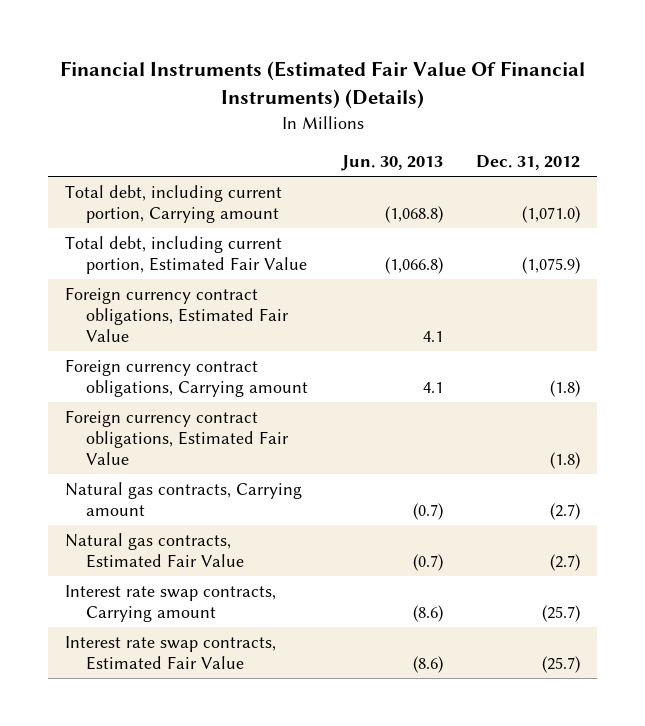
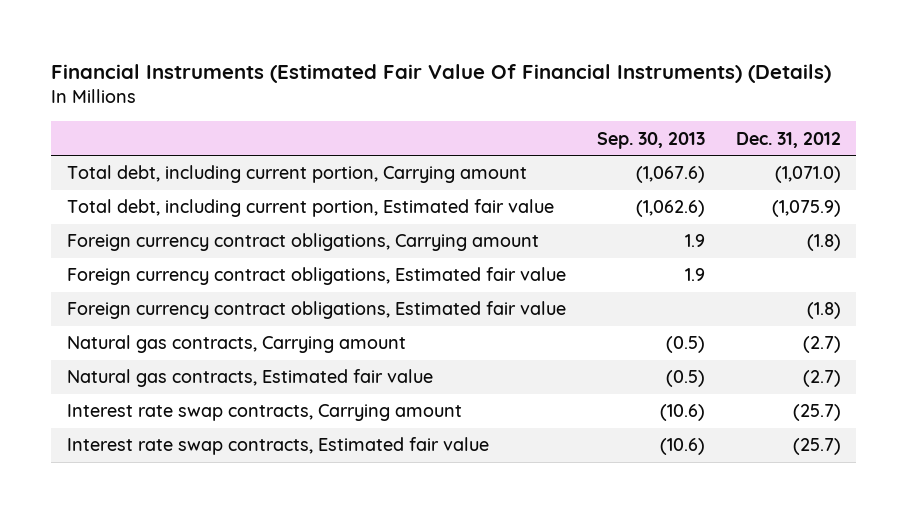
- | Jun. 30, 2013 | Dec. 31, 2012
+ | Sep. 30, 2013 | Dec. 31, 2012
- Total debt, including current portion, Estimated Fair Value | (1,066.8) | (1,075.9)
- Foreign currency contract obligations, Estimated Fair Value | 4.1 |
+ Total debt, including current portion, Estimated fair value | (1,062.6) | (1,075.9)
- Foreign currency contract obligations, Estimated Fair Value | | (1.8)
+ Foreign currency contract obligations, Estimated fair value | 1.9 |
+ Foreign currency contract obligations, Estimated fair value | | (1.8)
- Natural gas contracts, Estimated Fair Value | (0.7) | (2.7)
+ Natural gas contracts, Estimated fair value | (0.5) | (2.7)
- Interest rate swap contracts, Estimated Fair Value | (8.6) | (25.7)
+ Interest rate swap contracts, Estimated fair value | (10.6) | (25.7)

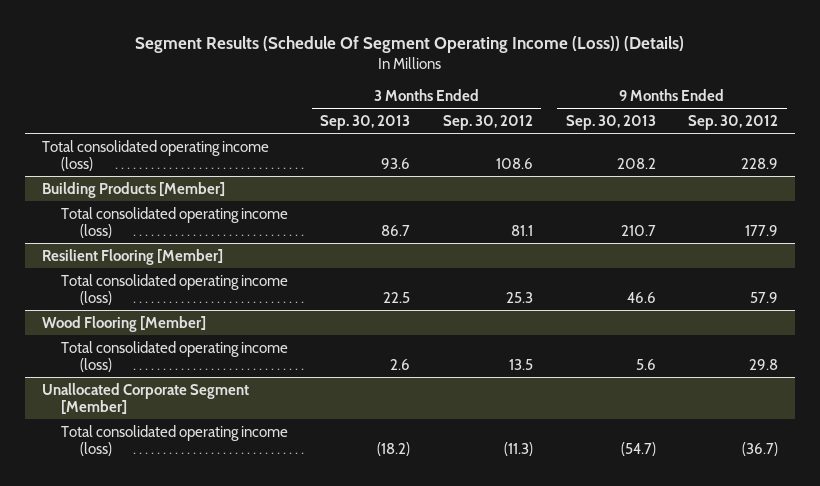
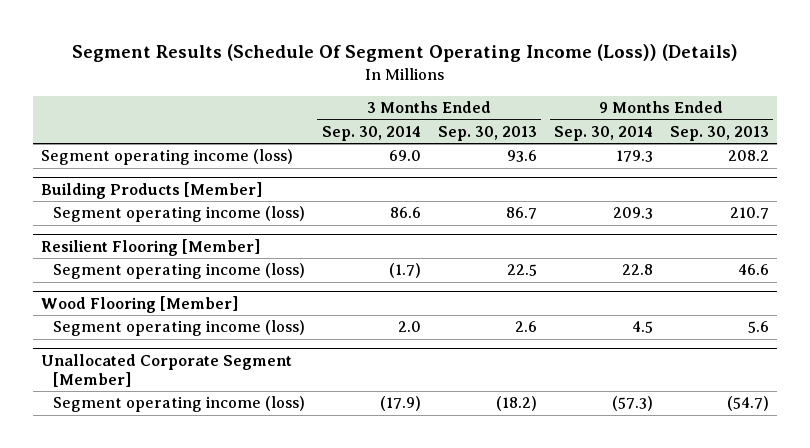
- | 3 Months Ended Sep. 30, 2013 | 3 Months Ended Sep. 30, 2012 | 9 Months Ended Sep. 30, 2013 | 9 Months Ended Sep. 30, 2012
+ | 3 Months Ended Sep. 30, 2014 | 3 Months Ended Sep. 30, 2013 | 9 Months Ended Sep. 30, 2014 | 9 Months Ended Sep. 30, 2013
- Total consolidated operating income (loss) | 93.6 | 108.6 | 208.2 | 228.9
+ Segment operating income (loss) | 69.0 | 93.6 | 179.3 | 208.2
@ Building Products [Member]
- Total consolidated operating income (loss) | 86.7 | 81.1 | 210.7 | 177.9
+ Segment operating income (loss) | 86.6 | 86.7 | 209.3 | 210.7
@ Resilient Flooring [Member]
- Total consolidated operating income (loss) | 22.5 | 25.3 | 46.6 | 57.9
+ Segment operating income (loss) | (1.7) | 22.5 | 22.8 | 46.6
@ Wood Flooring [Member]
- Total consolidated operating income (loss) | 2.6 | 13.5 | 5.6 | 29.8
+ Segment operating income (loss) | 2.0 | 2.6 | 4.5 | 5.6
@ Unallocated Corporate Segment [Member]
- Total consolidated operating income (loss) | (18.2) | (11.3) | (54.7) | (36.7)
+ Segment operating income (loss) | (17.9) | (18.2) | (57.3) | (54.7)

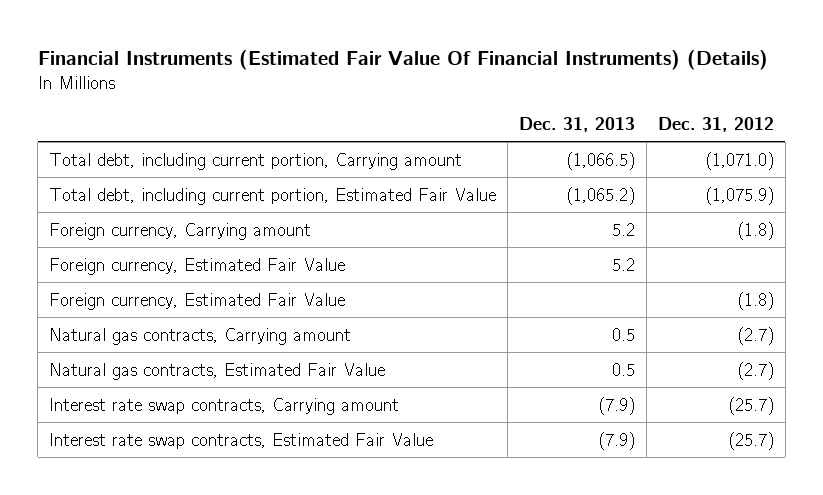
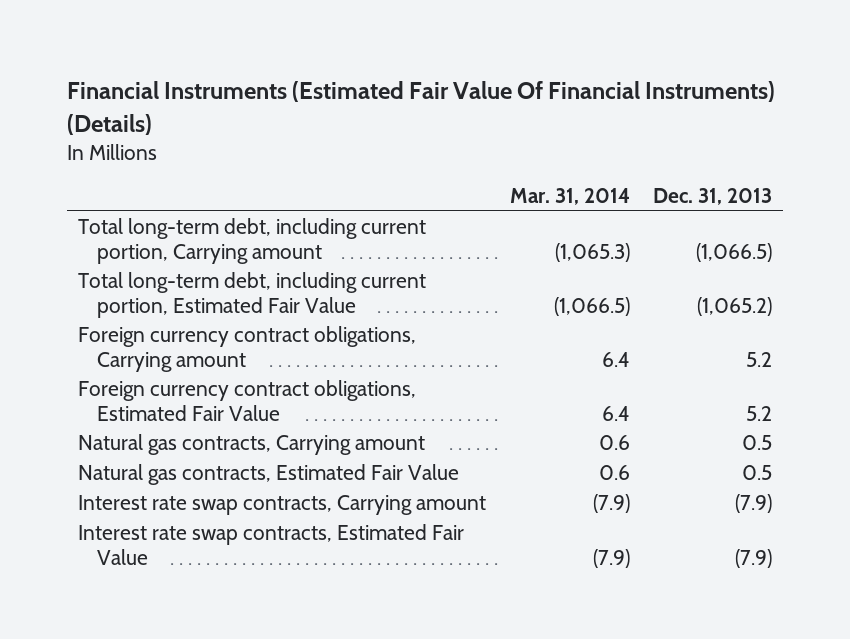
- | Dec. 31, 2013 | Dec. 31, 2012
+ | Mar. 31, 2014 | Dec. 31, 2013
- Total debt, including current portion, Carrying amount | (1,066.5) | (1,071.0)
- Total debt, including current portion, Estimated Fair Value | (1,065.2) | (1,075.9)
- Foreign currency, Carrying amount | 5.2 | (1.8)
- Foreign currency, Estimated Fair Value | 5.2 |
- Foreign currency, Estimated Fair Value | | (1.8)
+ Total long-term debt, including current portion, Carrying amount | (1,065.3) | (1,066.5)
+ Total long-term debt, including current portion, Estimated Fair Value | (1,066.5) | (1,065.2)
+ Foreign currency contract obligations, Carrying amount | 6.4 | 5.2
+ Foreign currency contract obligations, Estimated Fair Value | 6.4 | 5.2

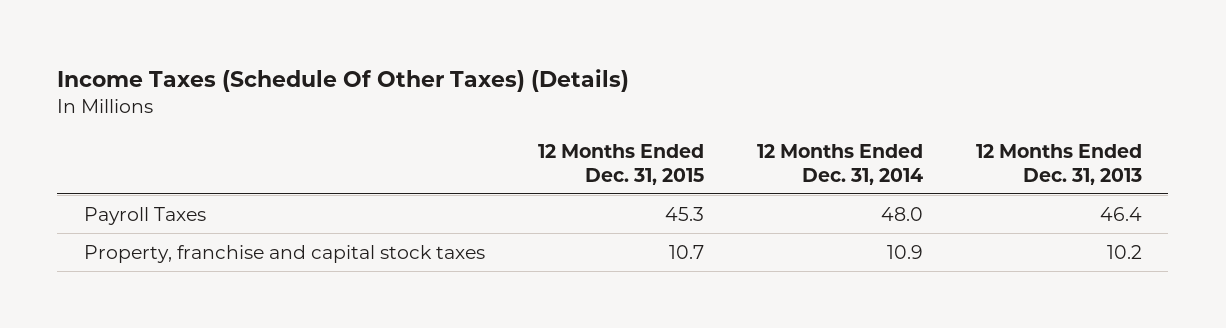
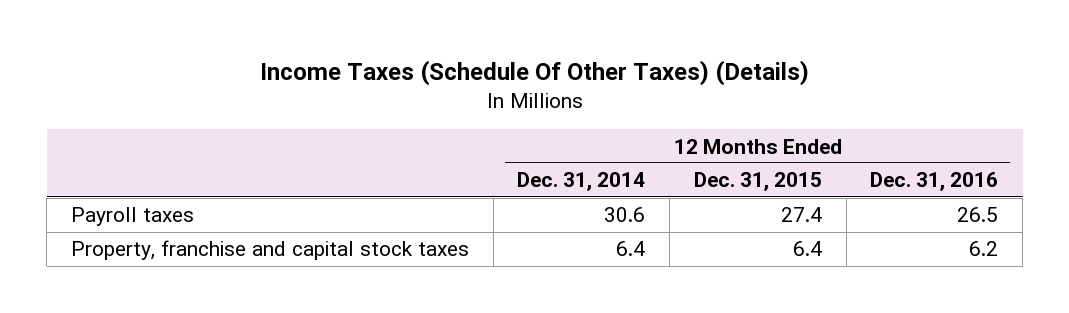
- | 12 Months Ended Dec. 31, 2015 | 12 Months Ended Dec. 31, 2014 | 12 Months Ended Dec. 31, 2013
+ | 12 Months Ended Dec. 31, 2014 | 12 Months Ended Dec. 31, 2015 | 12 Months Ended Dec. 31, 2016
- Payroll Taxes | 45.3 | 48.0 | 46.4
- Property, franchise and capital stock taxes | 10.7 | 10.9 | 10.2
+ Payroll taxes | 30.6 | 27.4 | 26.5
+ Property, franchise and capital stock taxes | 6.4 | 6.4 | 6.2

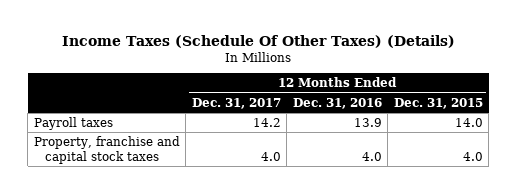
- | 12 Months Ended Dec. 31, 2014 | 12 Months Ended Dec. 31, 2015 | 12 Months Ended Dec. 31, 2016
+ | 12 Months Ended Dec. 31, 2017 | 12 Months Ended Dec. 31, 2016 | 12 Months Ended Dec. 31, 2015
- Payroll taxes | 30.6 | 27.4 | 26.5
- Property, franchise and capital stock taxes | 6.4 | 6.4 | 6.2
+ Payroll taxes | 14.2 | 13.9 | 14.0
+ Property, franchise and capital stock taxes | 4.0 | 4.0 | 4.0

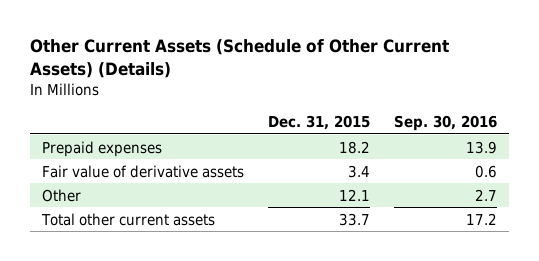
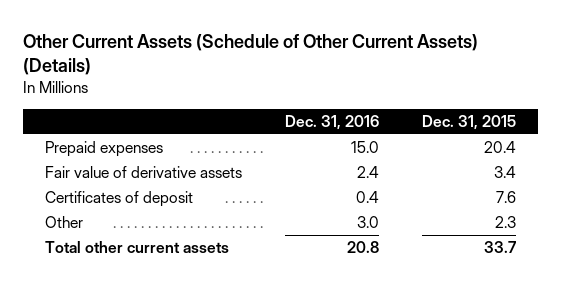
- | Dec. 31, 2015 | Sep. 30, 2016
+ | Dec. 31, 2016 | Dec. 31, 2015
- Prepaid expenses | 18.2 | 13.9
+ Prepaid expenses | 15.0 | 20.4
- Other | 12.1 | 2.7
+ Certificates of deposit | 0.4 | 7.6
+ Other | 3.0 | 2.3

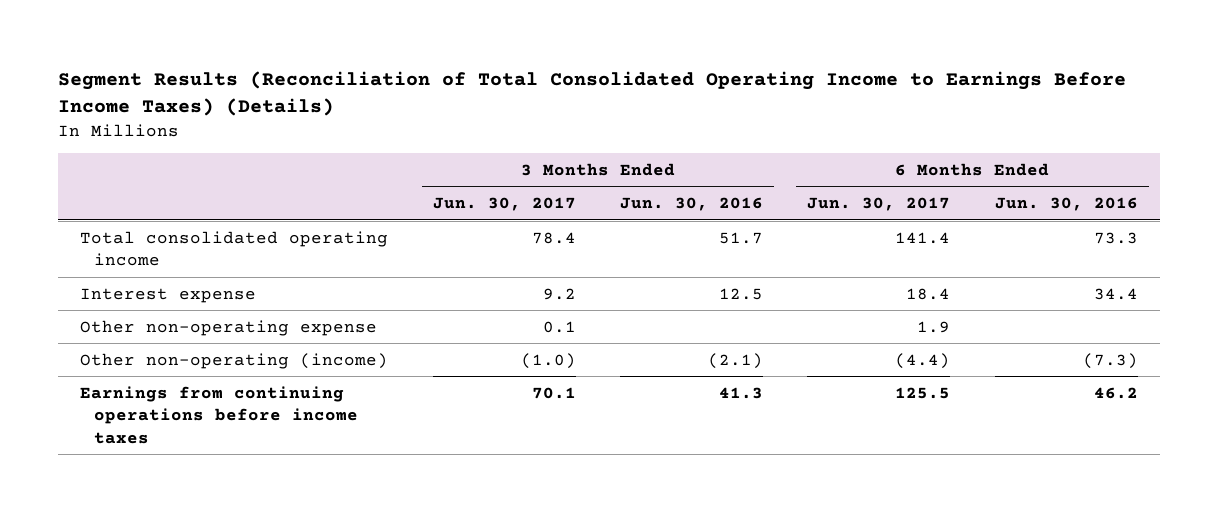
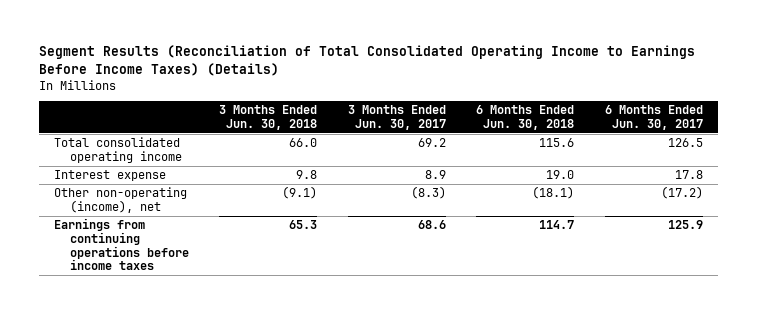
- | 3 Months Ended Jun. 30, 2017 | 3 Months Ended Jun. 30, 2016 | 6 Months Ended Jun. 30, 2017 | 6 Months Ended Jun. 30, 2016
+ | 3 Months Ended Jun. 30, 2018 | 3 Months Ended Jun. 30, 2017 | 6 Months Ended Jun. 30, 2018 | 6 Months Ended Jun. 30, 2017
- Total consolidated operating income | 78.4 | 51.7 | 141.4 | 73.3
- Interest expense | 9.2 | 12.5 | 18.4 | 34.4
- Other non-operating expense | 0.1 | | 1.9 |
- Other non-operating (income) | (1.0) | (2.1) | (4.4) | (7.3)
- Earnings from continuing operations before income taxes | 70.1 | 41.3 | 125.5 | 46.2
+ Total consolidated operating income | 66.0 | 69.2 | 115.6 | 126.5
+ Interest expense | 9.8 | 8.9 | 19.0 | 17.8
+ Other non-operating (income), net | (9.1) | (8.3) | (18.1) | (17.2)
+ Earnings from continuing operations before income taxes | 65.3 | 68.6 | 114.7 | 125.9

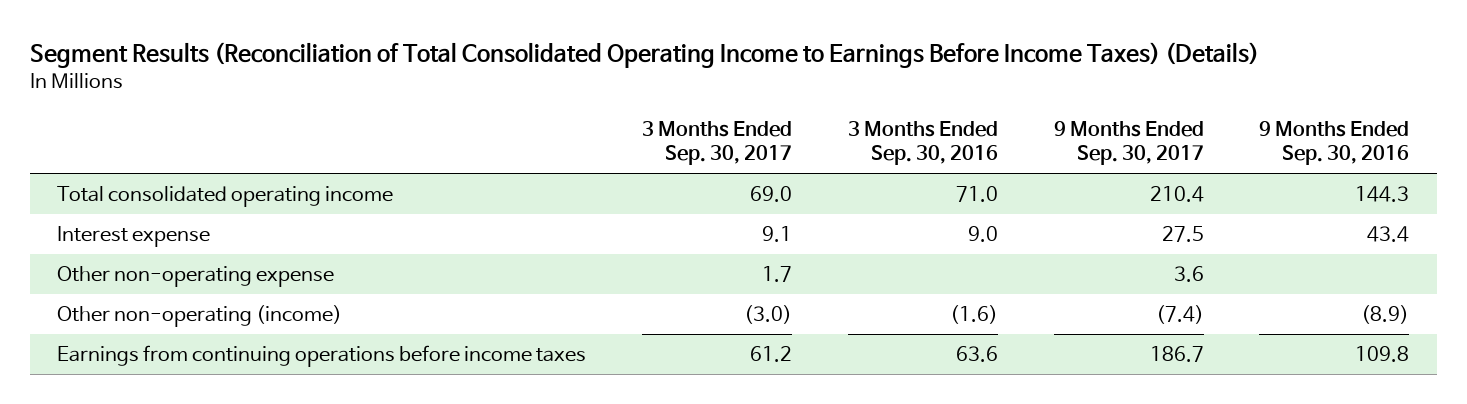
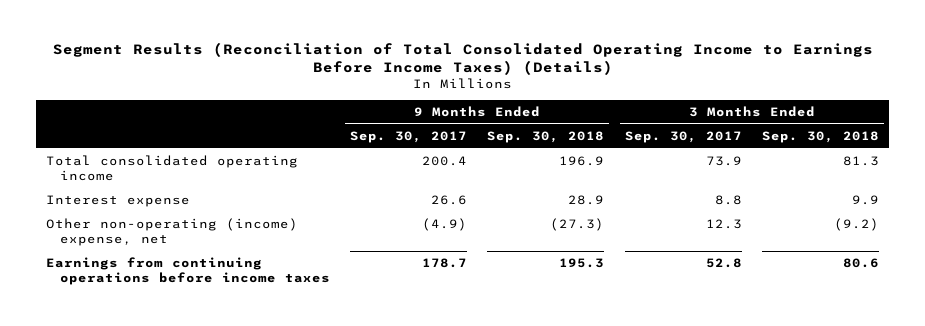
- | 3 Months Ended Sep. 30, 2017 | 3 Months Ended Sep. 30, 2016 | 9 Months Ended Sep. 30, 2017 | 9 Months Ended Sep. 30, 2016
+ | 9 Months Ended Sep. 30, 2017 | 9 Months Ended Sep. 30, 2018 | 3 Months Ended Sep. 30, 2017 | 3 Months Ended Sep. 30, 2018
- Total consolidated operating income | 69.0 | 71.0 | 210.4 | 144.3
- Interest expense | 9.1 | 9.0 | 27.5 | 43.4
- Other non-operating expense | 1.7 | | 3.6 |
- Other non-operating (income) | (3.0) | (1.6) | (7.4) | (8.9)
- Earnings from continuing operations before income taxes | 61.2 | 63.6 | 186.7 | 109.8
+ Total consolidated operating income | 200.4 | 196.9 | 73.9 | 81.3
+ Interest expense | 26.6 | 28.9 | 8.8 | 9.9
+ Other non-operating (income) expense, net | (4.9) | (27.3) | 12.3 | (9.2)
+ Earnings from continuing operations before income taxes | 178.7 | 195.3 | 52.8 | 80.6

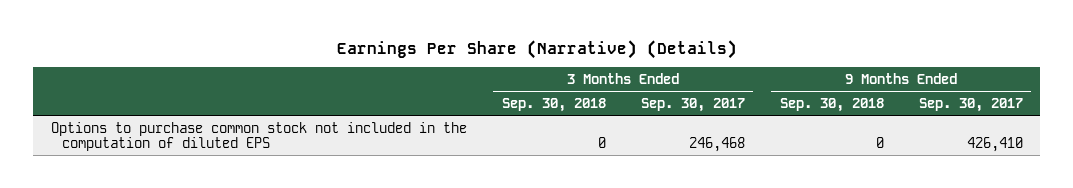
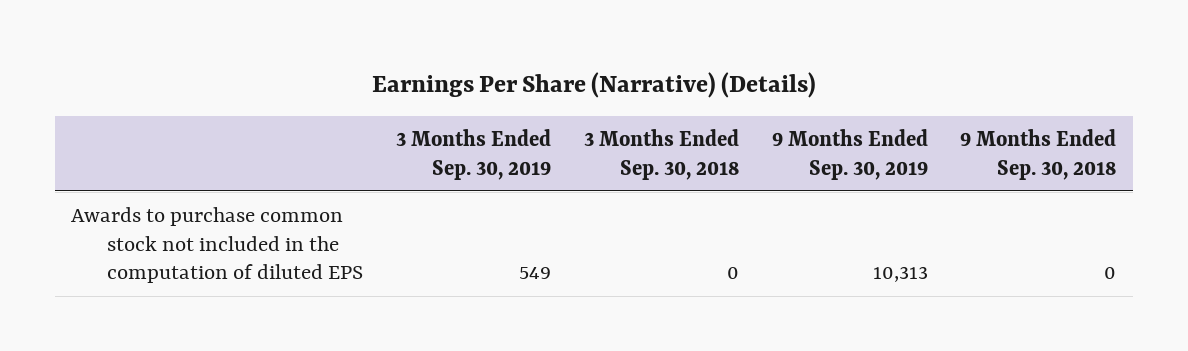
- | 3 Months Ended Sep. 30, 2018 | 3 Months Ended Sep. 30, 2017 | 9 Months Ended Sep. 30, 2018 | 9 Months Ended Sep. 30, 2017
+ | 3 Months Ended Sep. 30, 2019 | 3 Months Ended Sep. 30, 2018 | 9 Months Ended Sep. 30, 2019 | 9 Months Ended Sep. 30, 2018
- Options to purchase common stock not included in the computation of diluted EPS | 0 | 246,468 | 0 | 426,410
+ Awards to purchase common stock not included in the computation of diluted EPS | 549 | 0 | 10,313 | 0

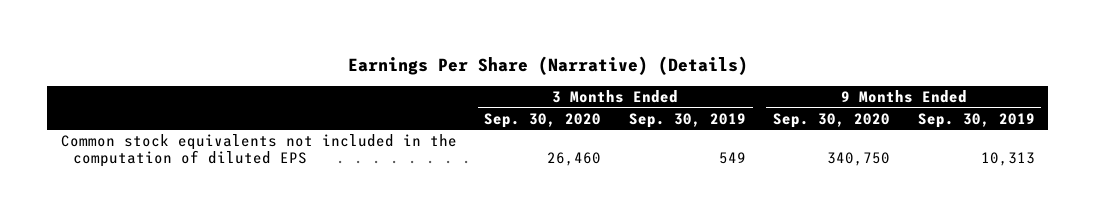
- | 3 Months Ended Sep. 30, 2019 | 3 Months Ended Sep. 30, 2018 | 9 Months Ended Sep. 30, 2019 | 9 Months Ended Sep. 30, 2018
+ | 3 Months Ended Sep. 30, 2020 | 3 Months Ended Sep. 30, 2019 | 9 Months Ended Sep. 30, 2020 | 9 Months Ended Sep. 30, 2019
- Awards to purchase common stock not included in the computation of diluted EPS | 549 | 0 | 10,313 | 0
+ Common stock equivalents not included in the computation of diluted EPS | 26,460 | 549 | 340,750 | 10,313

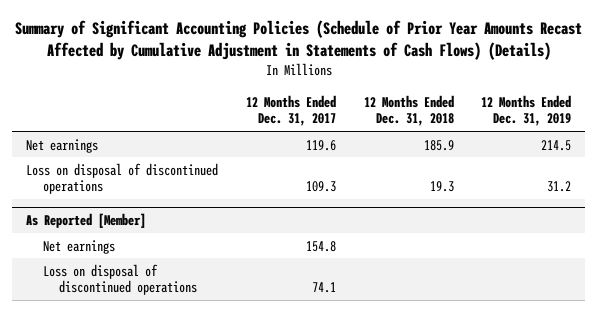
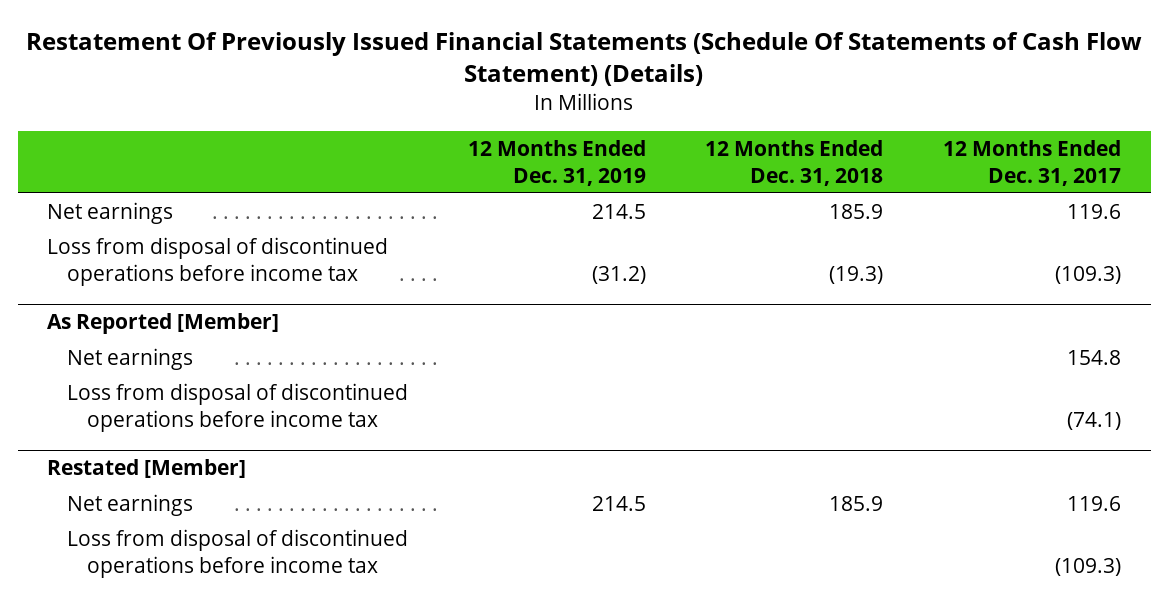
- Summary of Significant Accounting Policies (Schedule of Prior Year Amounts Recast Affected by Cumulative Adjustment in Statements of Cash Flows) (Details)
+ Restatement Of Previously Issued Financial Statements (Schedule Of Statements of Cash Flow Statement) (Details)
- | 12 Months Ended Dec. 31, 2017 | 12 Months Ended Dec. 31, 2018 | 12 Months Ended Dec. 31, 2019
+ | 12 Months Ended Dec. 31, 2019 | 12 Months Ended Dec. 31, 2018 | 12 Months Ended Dec. 31, 2017
- Loss on disposal of discontinued operations | 109.3 | 19.3 | 31.2
+ Loss from disposal of discontinued operations before income tax | (31.2) | (19.3) | (109.3)
@ As Reported [Member]
- Loss on disposal of discontinued operations | 74.1 | |
+ Loss from disposal of discontinued operations before income tax | | | (74.1)
+ Restated [Member]
+ Net earnings | 214.5 | 185.9 | 119.6
+ Loss from disposal of discontinued operations before income tax | | | (109.3)

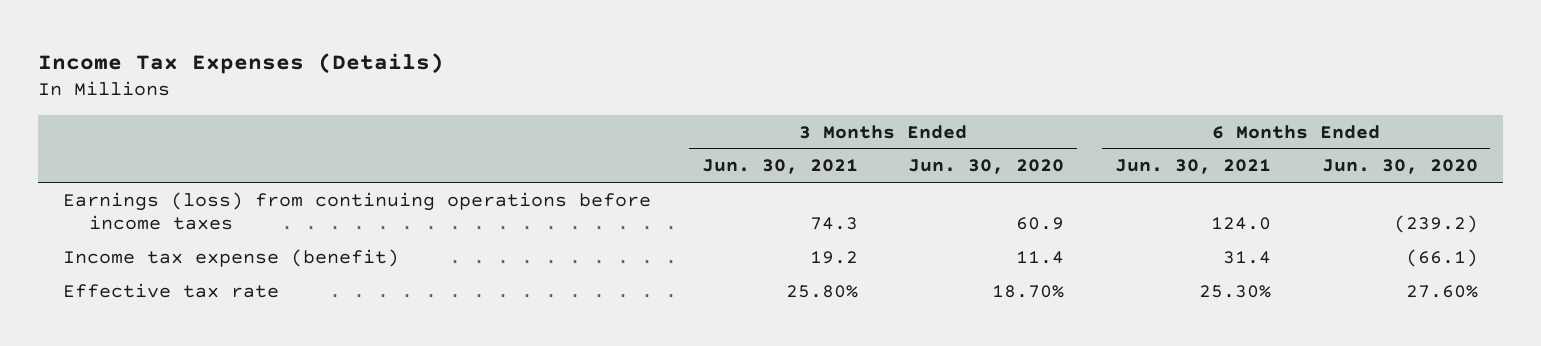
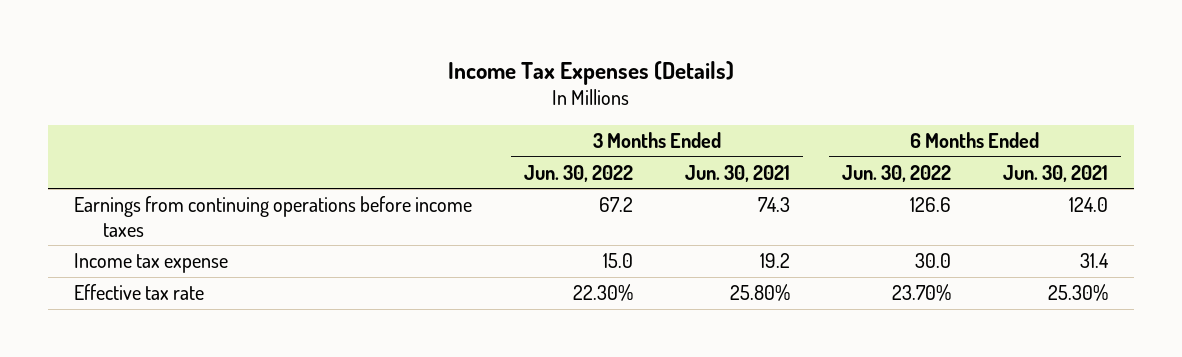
- | 3 Months Ended Jun. 30, 2021 | 3 Months Ended Jun. 30, 2020 | 6 Months Ended Jun. 30, 2021 | 6 Months Ended Jun. 30, 2020
+ | 3 Months Ended Jun. 30, 2022 | 3 Months Ended Jun. 30, 2021 | 6 Months Ended Jun. 30, 2022 | 6 Months Ended Jun. 30, 2021
- Earnings (loss) from continuing operations before income taxes | 74.3 | 60.9 | 124.0 | (239.2)
- Income tax expense (benefit) | 19.2 | 11.4 | 31.4 | (66.1)
+ Earnings from continuing operations before income taxes | 67.2 | 74.3 | 126.6 | 124.0
+ Income tax expense | 15.0 | 19.2 | 30.0 | 31.4

